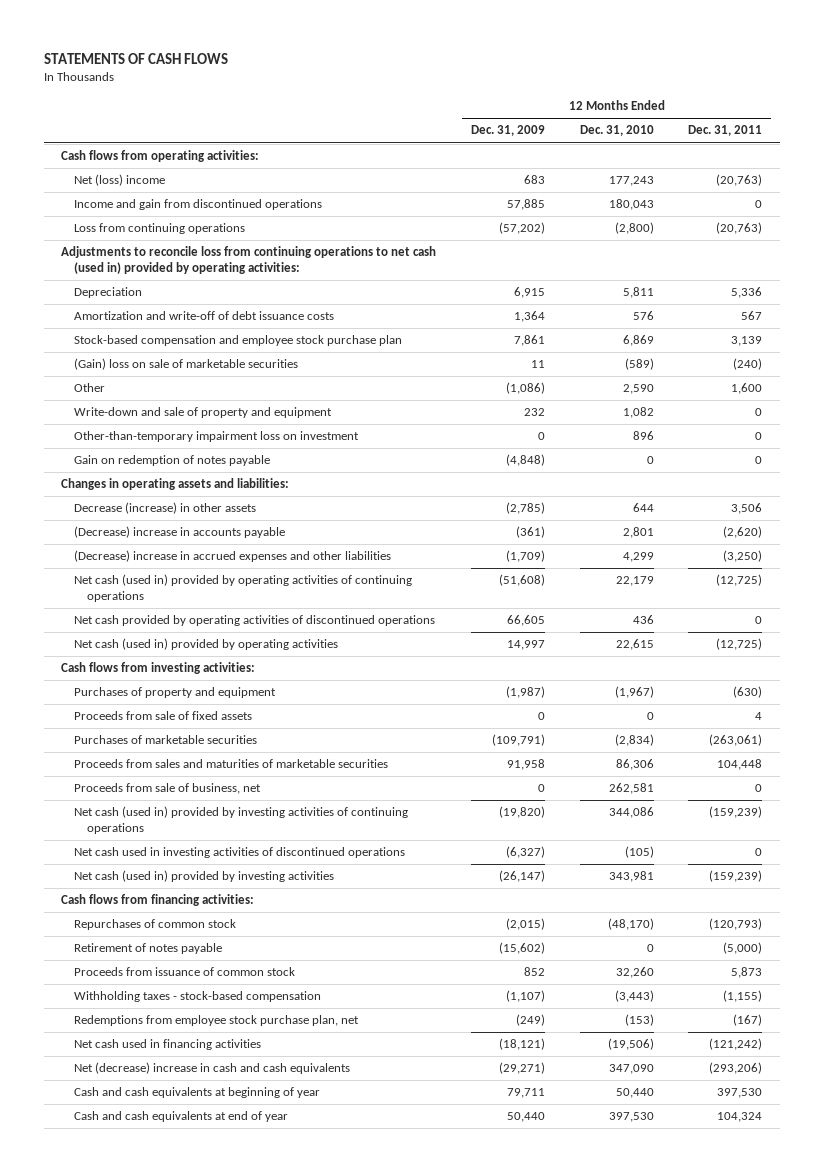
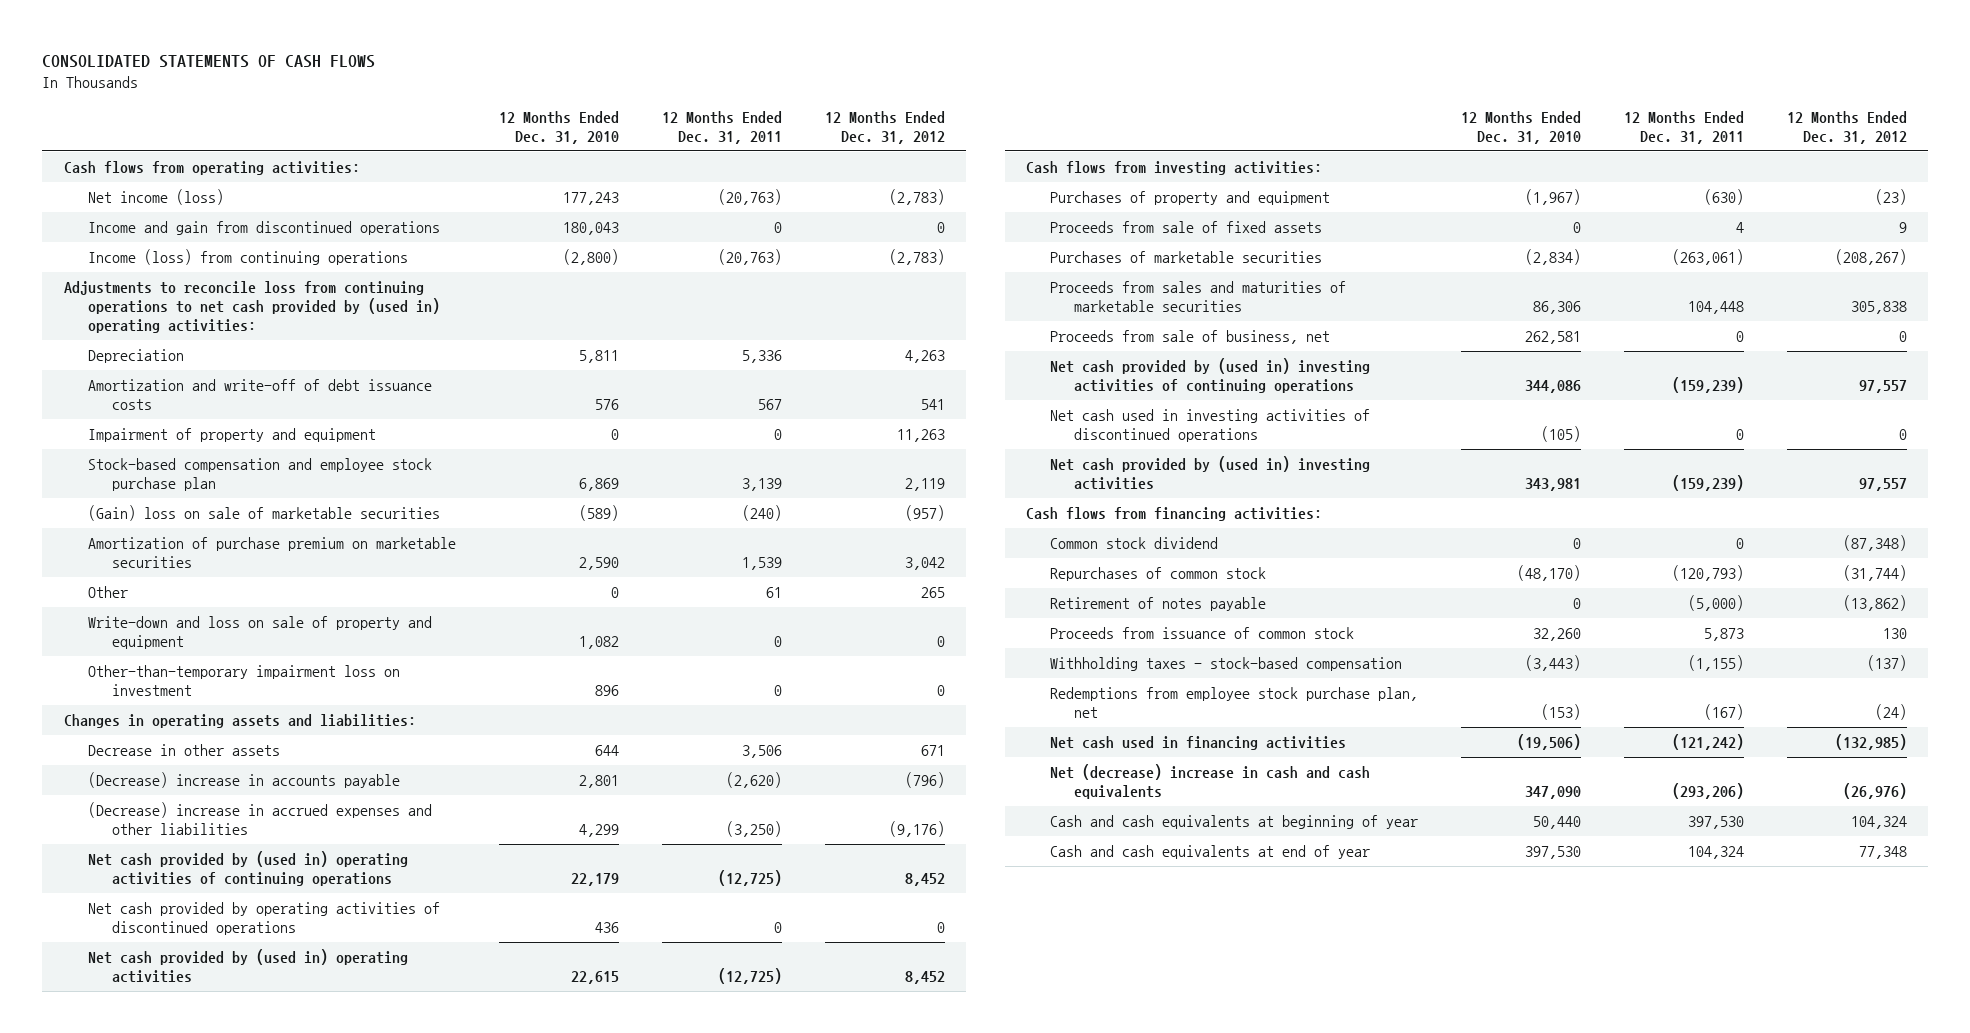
- STATEMENTS OF CASH FLOWS
+ CONSOLIDATED STATEMENTS OF CASH FLOWS
- | 12 Months Ended Dec. 31, 2009 | 12 Months Ended Dec. 31, 2010 | 12 Months Ended Dec. 31, 2011
+ | 12 Months Ended Dec. 31, 2010 | 12 Months Ended Dec. 31, 2011 | 12 Months Ended Dec. 31, 2012
- Net (loss) income | 683 | 177,243 | (20,763)
+ Net income (loss) | 177,243 | (20,763) | (2,783)
- Loss from continuing operations | (57,202) | (2,800) | (20,763)
- Adjustments to reconcile loss from continuing operations to net cash (used in) provided by operating activities:
+ Income (loss) from continuing operations | (2,800) | (20,763) | (2,783)
+ Adjustments to reconcile loss from continuing operations to net cash provided by (used in) operating activities:
+ Impairment of property and equipment | 0 | 0 | 11,263
- Other | (1,086) | 2,590 | 1,600
- Write-down and sale of property and equipment | 232 | 1,082 | 0
+ Amortization of purchase premium on marketable securities | 2,590 | 1,539 | 3,042
+ Other | 0 | 61 | 265
+ Write-down and loss on sale of property and equipment | 1,082 | 0 | 0
- Gain on redemption of notes payable | (4,848) | 0 | 0
- Decrease (increase) in other assets | (2,785) | 644 | 3,506
+ Decrease in other assets | 644 | 3,506 | 671
- Net cash (used in) provided by operating activities of continuing operations | (51,608) | 22,179 | (12,725)
+ Net cash provided by (used in) operating activities of continuing operations | 22,179 | (12,725) | 8,452
- Net cash (used in) provided by operating activities | 14,997 | 22,615 | (12,725)
+ Net cash provided by (used in) operating activities | 22,615 | (12,725) | 8,452
- Net cash (used in) provided by investing activities of continuing operations | (19,820) | 344,086 | (159,239)
+ Net cash provided by (used in) investing activities of continuing operations | 344,086 | (159,239) | 97,557
- Net cash (used in) provided by investing activities | (26,147) | 343,981 | (159,239)
+ Net cash provided by (used in) investing activities | 343,981 | (159,239) | 97,557
+ Common stock dividend | 0 | 0 | (87,348)

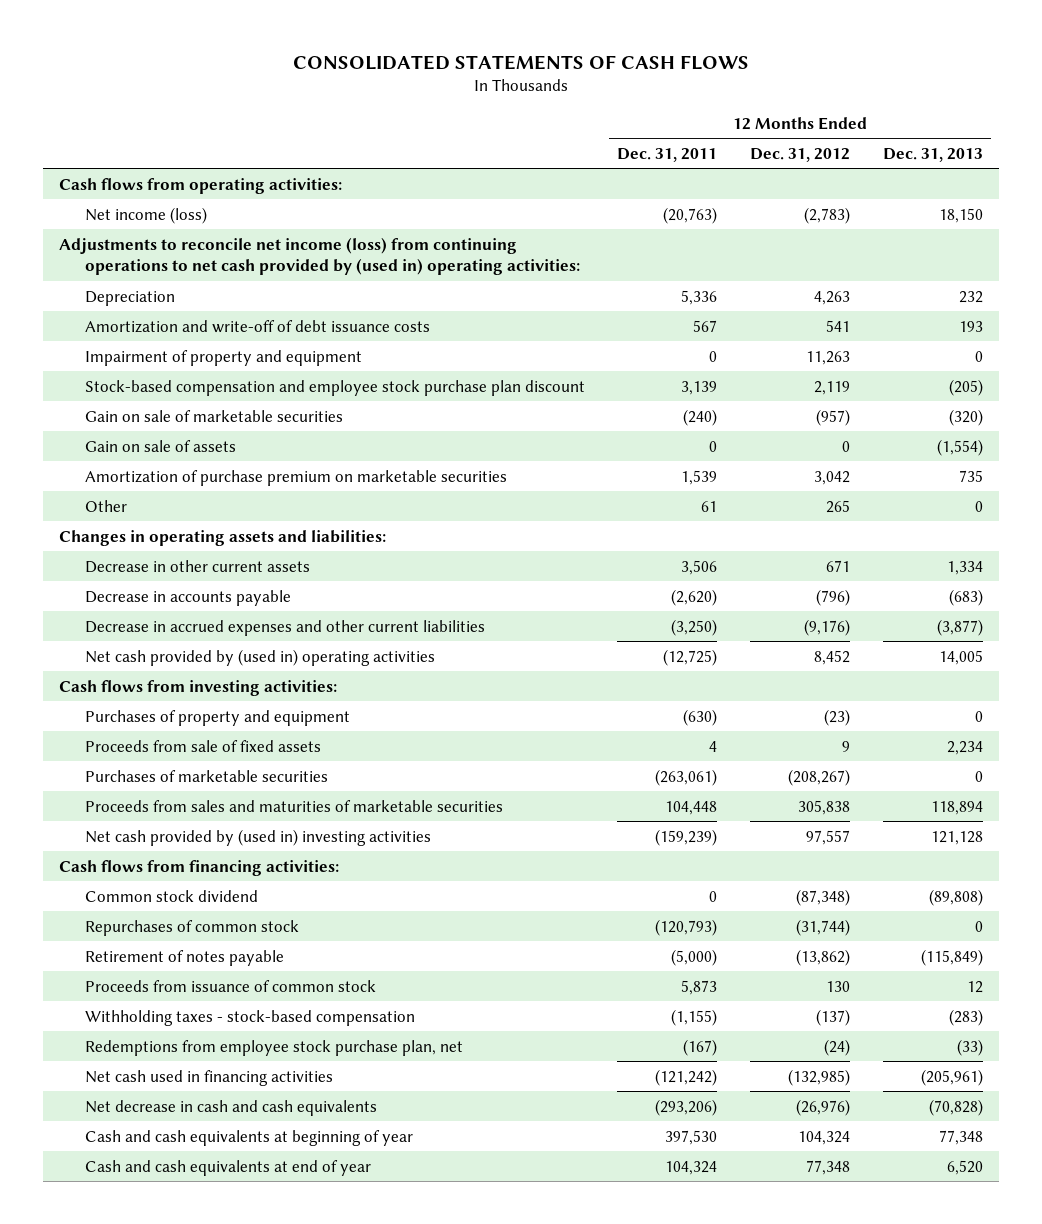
- | 12 Months Ended Dec. 31, 2010 | 12 Months Ended Dec. 31, 2011 | 12 Months Ended Dec. 31, 2012
+ | 12 Months Ended Dec. 31, 2011 | 12 Months Ended Dec. 31, 2012 | 12 Months Ended Dec. 31, 2013
- Income and gain from discontinued operations | 180,043 | 0 | 0
- Income (loss) from continuing operations | (2,800) | (20,763) | (2,783)
- Adjustments to reconcile loss from continuing operations to net cash provided by (used in) operating activities:
+ Adjustments to reconcile net income (loss) from continuing operations to net cash provided by (used in) operating activities:
- Stock-based compensation and employee stock purchase plan | 6,869 | 3,139 | 2,119
- (Gain) loss on sale of marketable securities | (589) | (240) | (957)
+ Stock-based compensation and employee stock purchase plan discount | 3,139 | 2,119 | (205)
+ Gain on sale of marketable securities | (240) | (957) | (320)
+ Gain on sale of assets | 0 | 0 | (1,554)
- Write-down and loss on sale of property and equipment | 1,082 | 0 | 0
- Other-than-temporary impairment loss on investment | 896 | 0 | 0
- Decrease in other assets | 644 | 3,506 | 671
- (Decrease) increase in accounts payable | 2,801 | (2,620) | (796)
- (Decrease) increase in accrued expenses and other liabilities | 4,299 | (3,250) | (9,176)
- Net cash provided by (used in) operating activities of continuing operations | 22,179 | (12,725) | 8,452
- Net cash provided by operating activities of discontinued operations | 436 | 0 | 0
+ Decrease in other current assets | 3,506 | 671 | 1,334
+ Decrease in accounts payable | (2,620) | (796) | (683)
+ Decrease in accrued expenses and other current liabilities | (3,250) | (9,176) | (3,877)
- Proceeds from sale of business, net | 262,581 | 0 | 0
- Net cash provided by (used in) investing activities of continuing operations | 344,086 | (159,239) | 97,557
- Net cash used in investing activities of discontinued operations | (105) | 0 | 0
- Net (decrease) increase in cash and cash equivalents | 347,090 | (293,206) | (26,976)
+ Net decrease in cash and cash equivalents | (293,206) | (26,976) | (70,828)

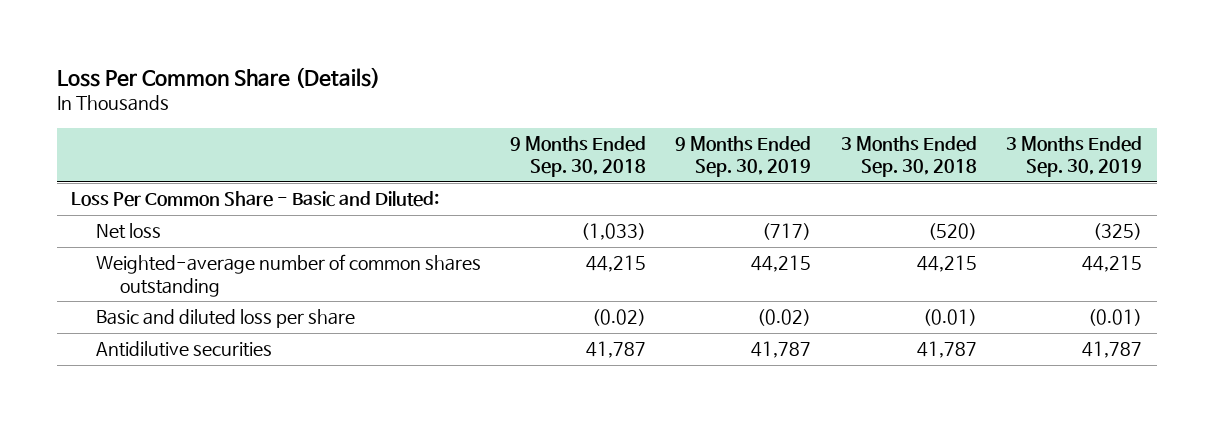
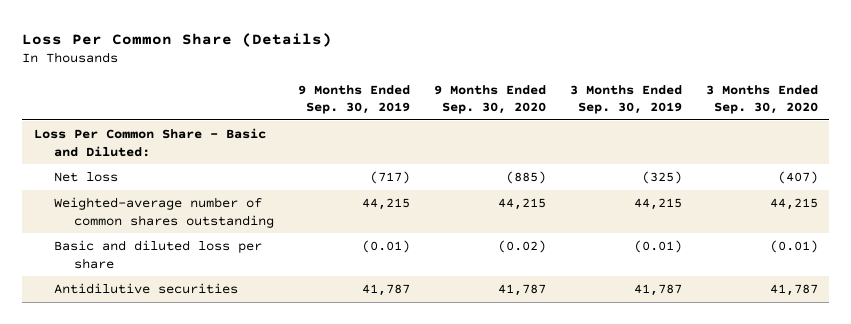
- | 9 Months Ended Sep. 30, 2018 | 9 Months Ended Sep. 30, 2019 | 3 Months Ended Sep. 30, 2018 | 3 Months Ended Sep. 30, 2019
+ | 9 Months Ended Sep. 30, 2019 | 9 Months Ended Sep. 30, 2020 | 3 Months Ended Sep. 30, 2019 | 3 Months Ended Sep. 30, 2020
- Basic and diluted loss per share | (0.02) | (0.02) | (0.01) | (0.01)
+ Basic and diluted loss per share | (0.01) | (0.02) | (0.01) | (0.01)

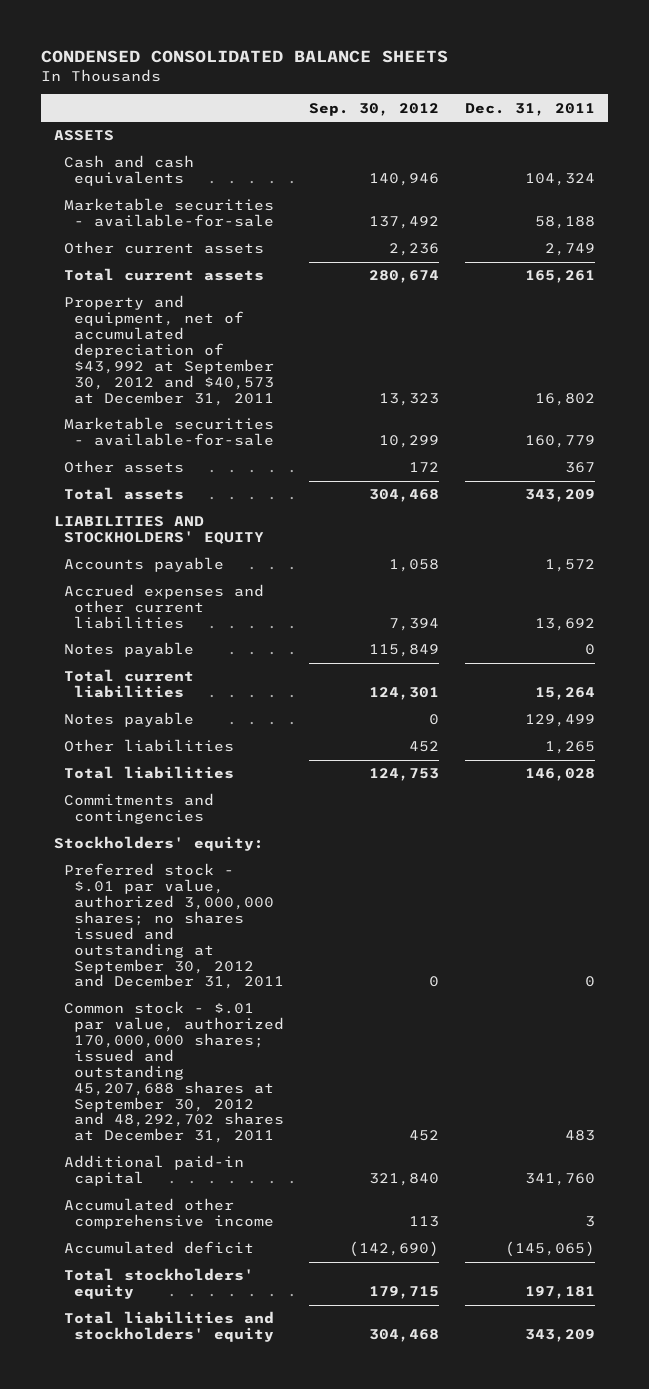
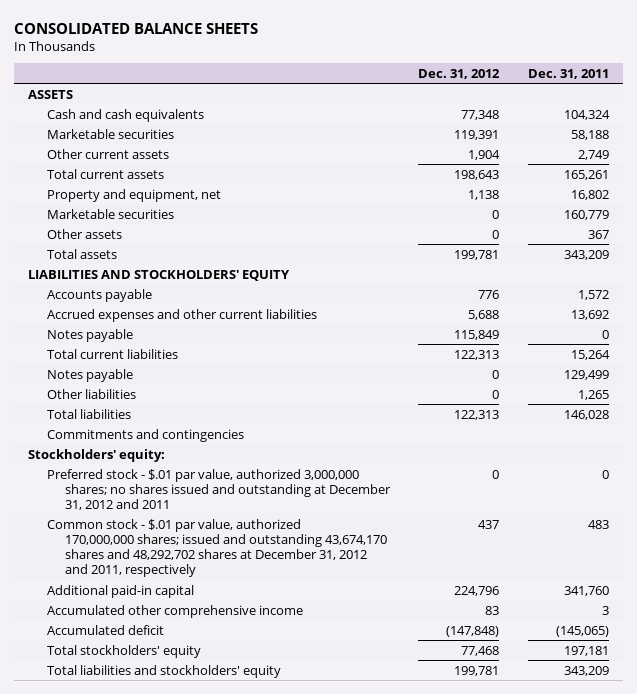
- CONDENSED CONSOLIDATED BALANCE SHEETS
+ CONSOLIDATED BALANCE SHEETS
- | Sep. 30, 2012 | Dec. 31, 2011
+ | Dec. 31, 2012 | Dec. 31, 2011
- Marketable securities - available-for-sale | 137,492 | 58,188
+ Marketable securities | 119,391 | 58,188
- Property and equipment, net of accumulated depreciation of $43,992 at September 30, 2012 and $40,573 at December 31, 2011 | 13,323 | 16,802
- Marketable securities - available-for-sale | 10,299 | 160,779
+ Property and equipment, net | 1,138 | 16,802
+ Marketable securities | 0 | 160,779
- Preferred stock - $.01 par value, authorized 3,000,000 shares; no shares issued and outstanding at September 30, 2012 and December 31, 2011 | 0 | 0
- Common stock - $.01 par value, authorized 170,000,000 shares; issued and outstanding 45,207,688 shares at September 30, 2012 and 48,292,702 shares at December 31, 2011 | 452 | 483
+ Preferred stock - $.01 par value, authorized 3,000,000 shares; no shares issued and outstanding at December 31, 2012 and 2011 | 0 | 0
+ Common stock - $.01 par value, authorized 170,000,000 shares; issued and outstanding 43,674,170 shares and 48,292,702 shares at December 31, 2012 and 2011, respectively | 437 | 483

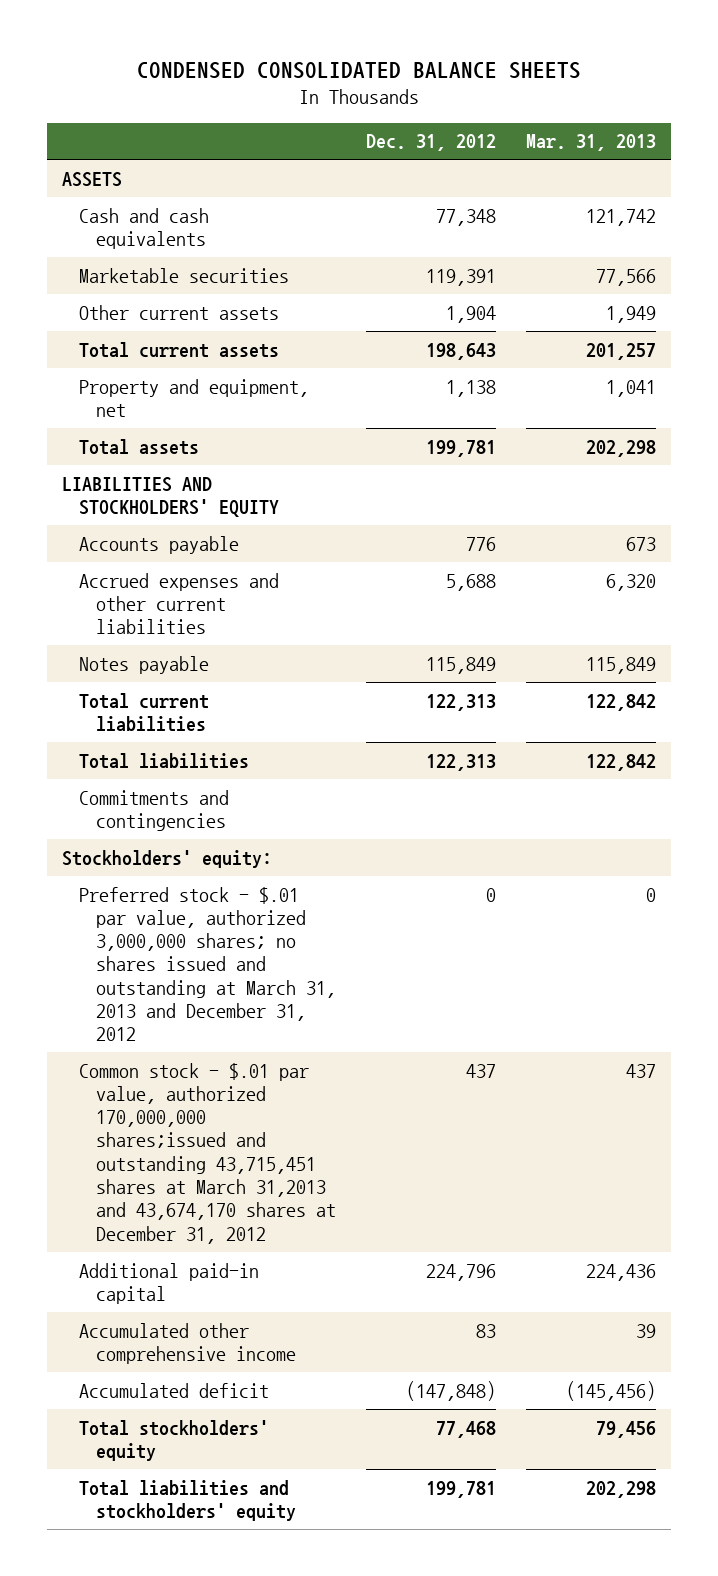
- CONSOLIDATED BALANCE SHEETS
+ CONDENSED CONSOLIDATED BALANCE SHEETS
- | Dec. 31, 2012 | Dec. 31, 2011
+ | Dec. 31, 2012 | Mar. 31, 2013
- Marketable securities | 0 | 160,779
- Other assets | 0 | 367
- Notes payable | 0 | 129,499
- Other liabilities | 0 | 1,265
- Preferred stock - $.01 par value, authorized 3,000,000 shares; no shares issued and outstanding at December 31, 2012 and 2011 | 0 | 0
- Common stock - $.01 par value, authorized 170,000,000 shares; issued and outstanding 43,674,170 shares and 48,292,702 shares at December 31, 2012 and 2011, respectively | 437 | 483
+ Preferred stock - $.01 par value, authorized 3,000,000 shares; no shares issued and outstanding at March 31, 2013 and December 31, 2012 | 0 | 0
+ Common stock - $.01 par value, authorized 170,000,000 shares;issued and outstanding 43,715,451 shares at March 31,2013 and 43,674,170 shares at December 31, 2012 | 437 | 437

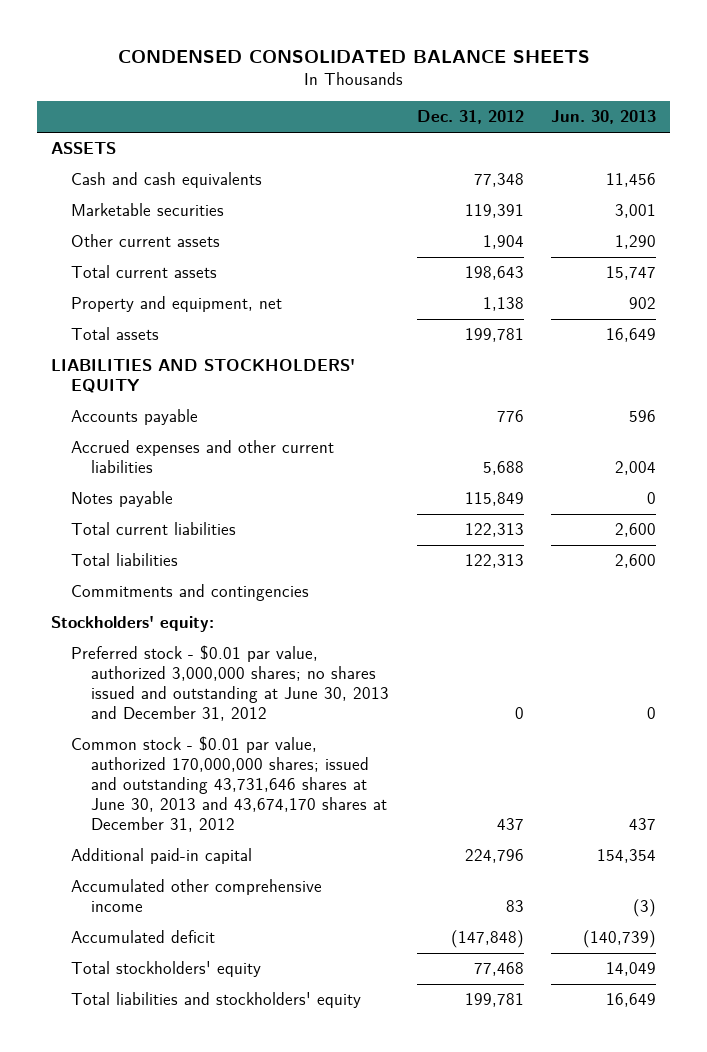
- | Dec. 31, 2012 | Mar. 31, 2013
+ | Dec. 31, 2012 | Jun. 30, 2013
- Preferred stock - $.01 par value, authorized 3,000,000 shares; no shares issued and outstanding at March 31, 2013 and December 31, 2012 | 0 | 0
- Common stock - $.01 par value, authorized 170,000,000 shares;issued and outstanding 43,715,451 shares at March 31,2013 and 43,674,170 shares at December 31, 2012 | 437 | 437
+ Preferred stock - $0.01 par value, authorized 3,000,000 shares; no shares issued and outstanding at June 30, 2013 and December 31, 2012 | 0 | 0
+ Common stock - $0.01 par value, authorized 170,000,000 shares; issued and outstanding 43,731,646 shares at June 30, 2013 and 43,674,170 shares at December 31, 2012 | 437 | 437

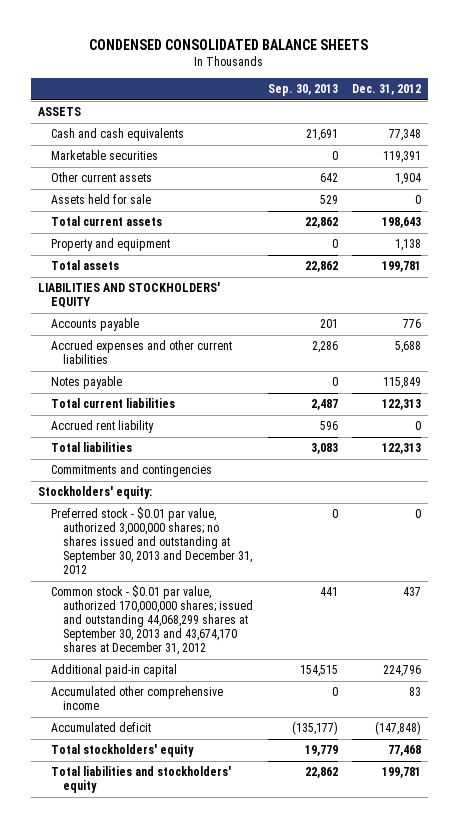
- | Dec. 31, 2012 | Jun. 30, 2013
+ | Sep. 30, 2013 | Dec. 31, 2012
+ Assets held for sale | 529 | 0
- Property and equipment, net | 1,138 | 902
+ Property and equipment | 0 | 1,138
+ Accrued rent liability | 596 | 0
- Preferred stock - $0.01 par value, authorized 3,000,000 shares; no shares issued and outstanding at June 30, 2013 and December 31, 2012 | 0 | 0
- Common stock - $0.01 par value, authorized 170,000,000 shares; issued and outstanding 43,731,646 shares at June 30, 2013 and 43,674,170 shares at December 31, 2012 | 437 | 437
+ Preferred stock - $0.01 par value, authorized 3,000,000 shares; no shares issued and outstanding at September 30, 2013 and December 31, 2012 | 0 | 0
+ Common stock - $0.01 par value, authorized 170,000,000 shares; issued and outstanding 44,068,299 shares at September 30, 2013 and 43,674,170 shares at December 31, 2012 | 441 | 437

